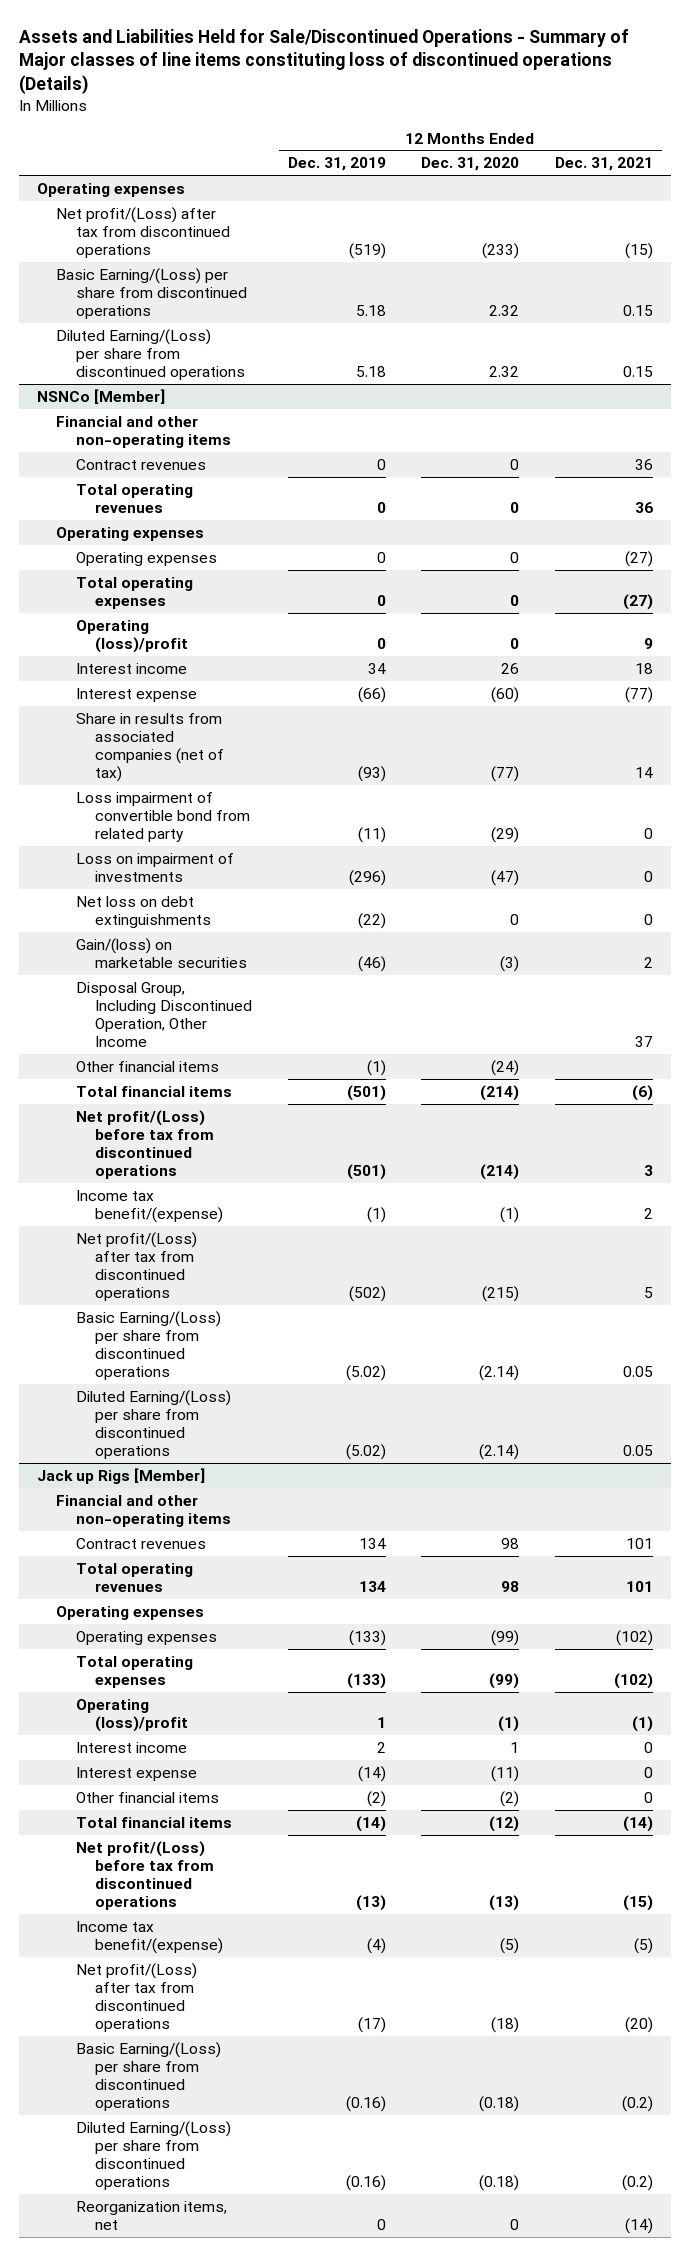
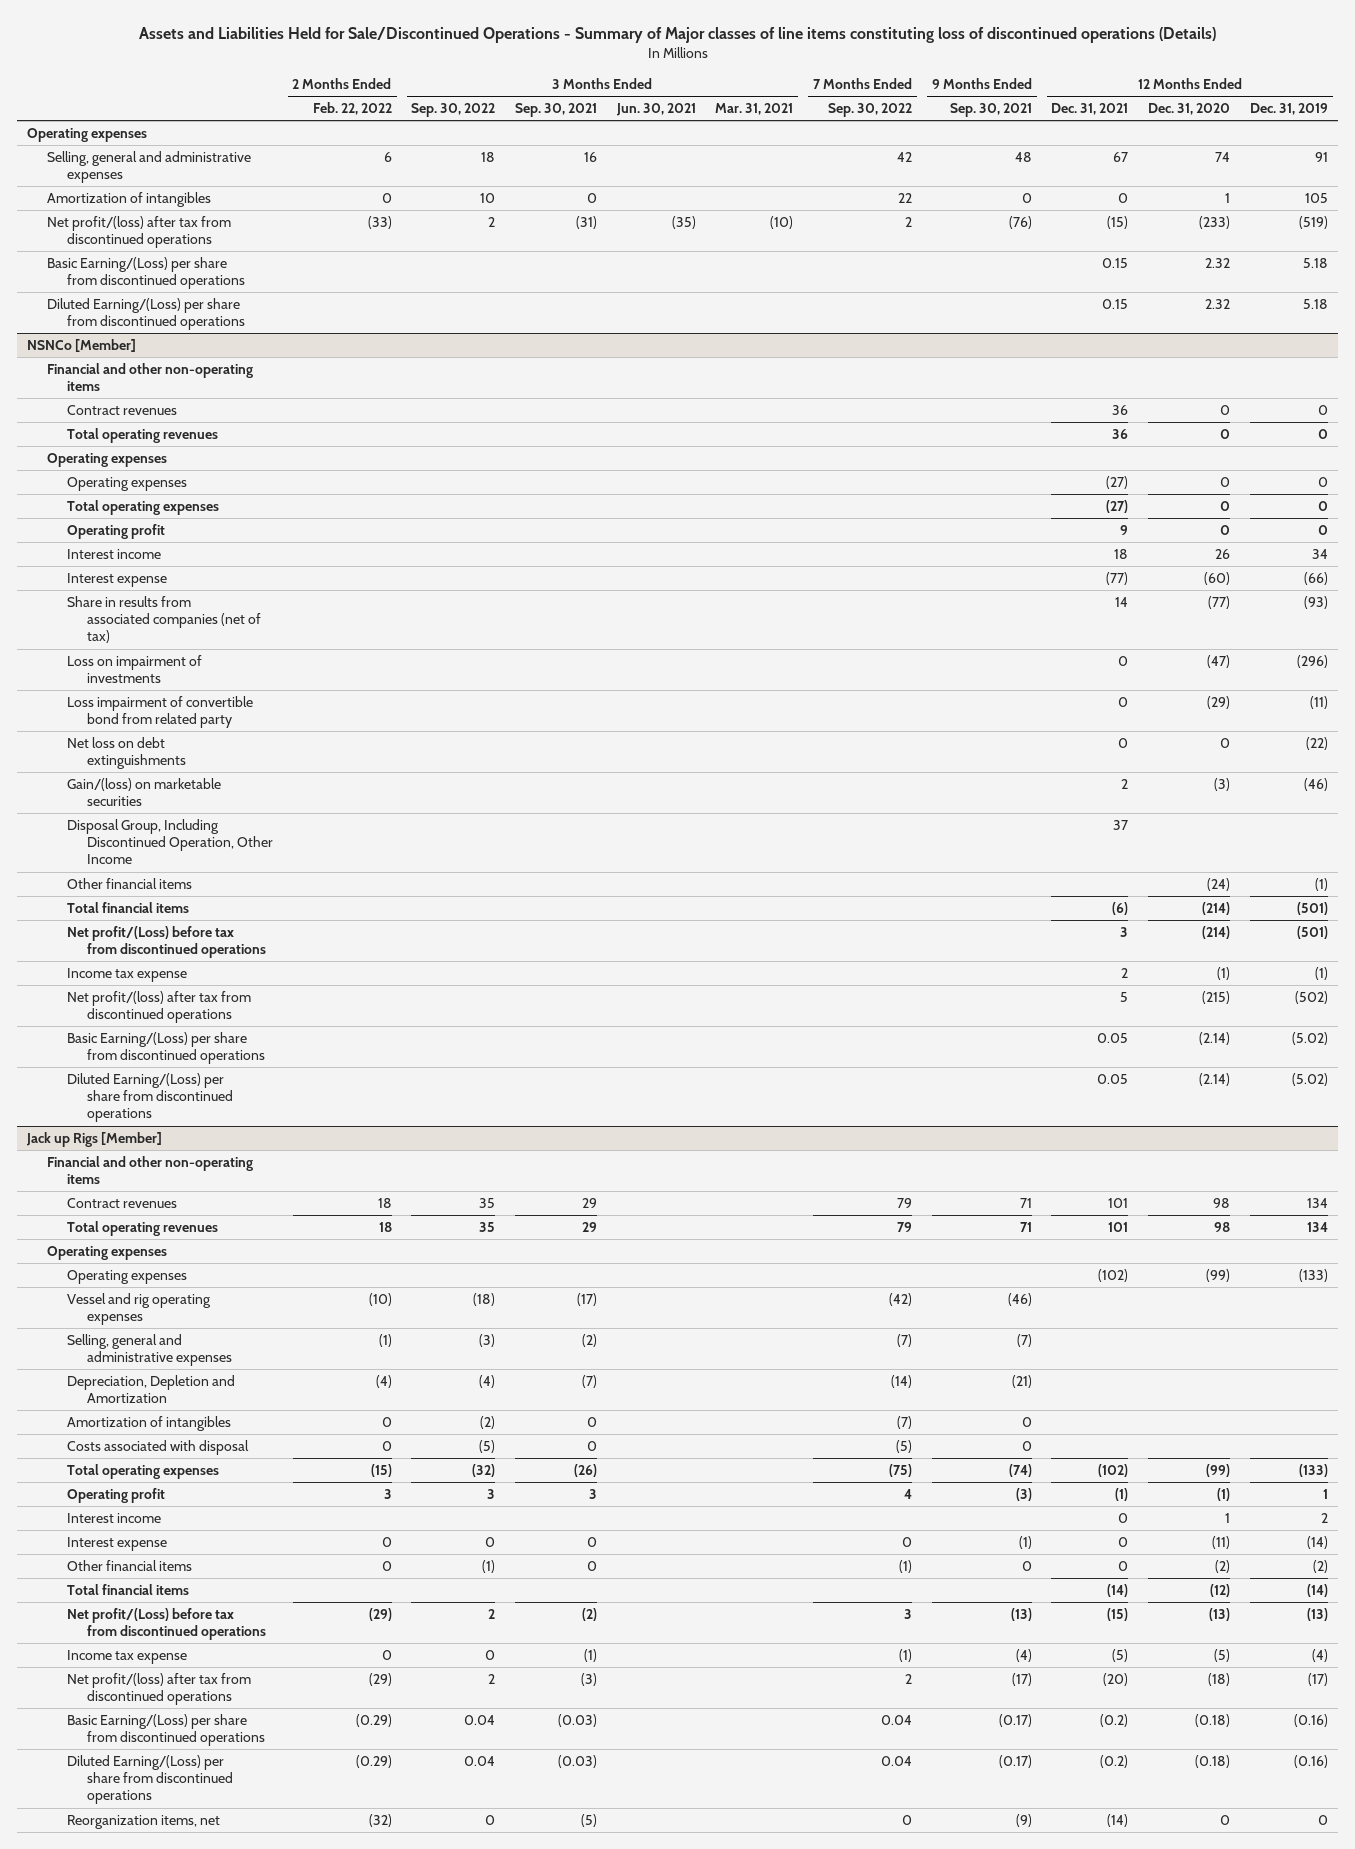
- | 12 Months Ended Dec. 31, 2019 | 12 Months Ended Dec. 31, 2020 | 12 Months Ended Dec. 31, 2021
+ | 2 Months Ended Feb. 22, 2022 | 3 Months Ended Sep. 30, 2022 | 3 Months Ended Sep. 30, 2021 | 3 Months Ended Jun. 30, 2021 | 3 Months Ended Mar. 31, 2021 | 7 Months Ended Sep. 30, 2022 | 9 Months Ended Sep. 30, 2021 | 12 Months Ended Dec. 31, 2021 | 12 Months Ended Dec. 31, 2020 | 12 Months Ended Dec. 31, 2019
- Net profit/(Loss) after tax from discontinued operations | (519) | (233) | (15)
+ Selling, general and administrative expenses | 6 | 18 | 16 | | | 42 | 48 | 67 | 74 | 91
+ Amortization of intangibles | 0 | 10 | 0 | | | 22 | 0 | 0 | 1 | 105
+ Net profit/(loss) after tax from discontinued operations | (33) | 2 | (31) | (35) | (10) | 2 | (76) | (15) | (233) | (519)
@ NSNCo [Member]
- Operating (loss)/profit | 0 | 0 | 9
+ Operating profit | | | | | | | | 9 | 0 | 0
moved down: Loss impairment of convertible bond from related party | | | | | | | | 0 | (29) | (11)
- Income tax benefit/(expense) | (1) | (1) | 2
- Net profit/(Loss) after tax from discontinued operations | (502) | (215) | 5
+ Income tax expense | | | | | | | | 2 | (1) | (1)
+ Net profit/(loss) after tax from discontinued operations | | | | | | | | 5 | (215) | (502)
@ Jack up Rigs [Member]
+ Vessel and rig operating expenses | (10) | (18) | (17) | | | (42) | (46) | | |
+ Selling, general and administrative expenses | (1) | (3) | (2) | | | (7) | (7) | | |
+ Depreciation, Depletion and Amortization | (4) | (4) | (7) | | | (14) | (21) | | |
+ Amortization of intangibles | 0 | (2) | 0 | | | (7) | 0 | | |
+ Costs associated with disposal | 0 | (5) | 0 | | | (5) | 0 | | |
- Operating (loss)/profit | 1 | (1) | (1)
+ Operating profit | 3 | 3 | 3 | | | 4 | (3) | (1) | (1) | 1
- Income tax benefit/(expense) | (4) | (5) | (5)
- Net profit/(Loss) after tax from discontinued operations | (17) | (18) | (20)
+ Income tax expense | 0 | 0 | (1) | | | (1) | (4) | (5) | (5) | (4)
+ Net profit/(loss) after tax from discontinued operations | (29) | 2 | (3) | | | 2 | (17) | (20) | (18) | (17)

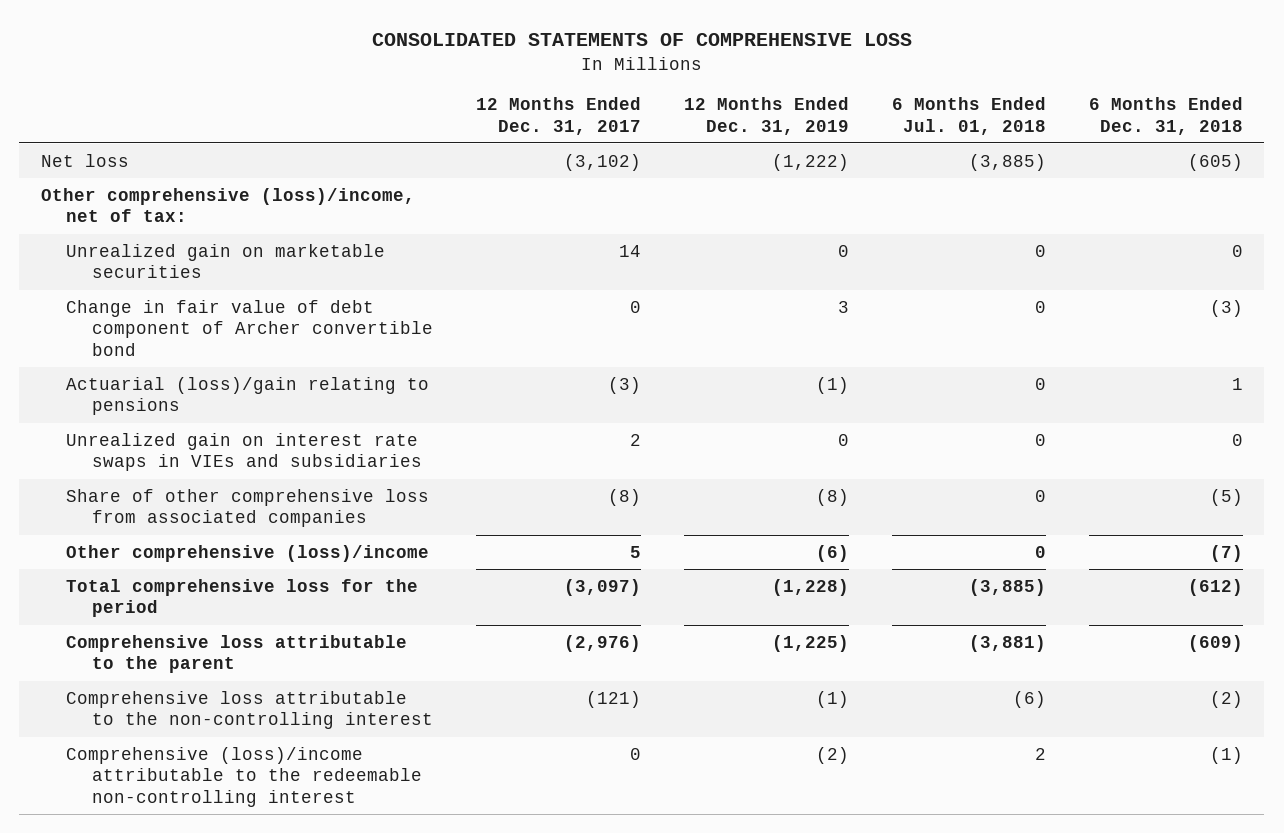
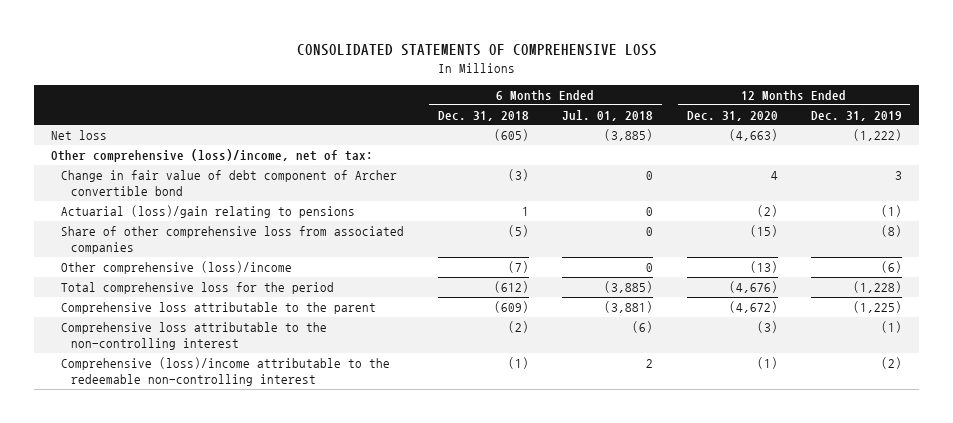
- | 12 Months Ended Dec. 31, 2017 | 12 Months Ended Dec. 31, 2019 | 6 Months Ended Jul. 01, 2018 | 6 Months Ended Dec. 31, 2018
+ | 6 Months Ended Dec. 31, 2018 | 6 Months Ended Jul. 01, 2018 | 12 Months Ended Dec. 31, 2020 | 12 Months Ended Dec. 31, 2019
- Unrealized gain on marketable securities | 14 | 0 | 0 | 0
- Unrealized gain on interest rate swaps in VIEs and subsidiaries | 2 | 0 | 0 | 0

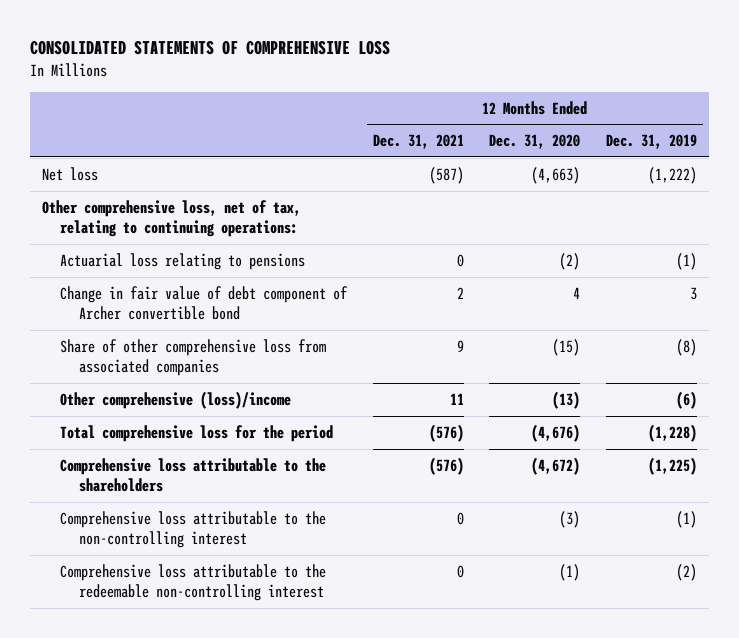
- | 6 Months Ended Dec. 31, 2018 | 6 Months Ended Jul. 01, 2018 | 12 Months Ended Dec. 31, 2020 | 12 Months Ended Dec. 31, 2019
+ | 12 Months Ended Dec. 31, 2021 | 12 Months Ended Dec. 31, 2020 | 12 Months Ended Dec. 31, 2019
- Other comprehensive (loss)/income, net of tax:
+ Other comprehensive loss, net of tax, relating to continuing operations:
+ Actuarial loss relating to pensions | 0 | (2) | (1)
- Actuarial (loss)/gain relating to pensions | 1 | 0 | (2) | (1)
- Comprehensive loss attributable to the parent | (609) | (3,881) | (4,672) | (1,225)
+ Comprehensive loss attributable to the shareholders | (576) | (4,672) | (1,225)
- Comprehensive (loss)/income attributable to the redeemable non-controlling interest | (1) | 2 | (1) | (2)
+ Comprehensive loss attributable to the redeemable non-controlling interest | 0 | (1) | (2)

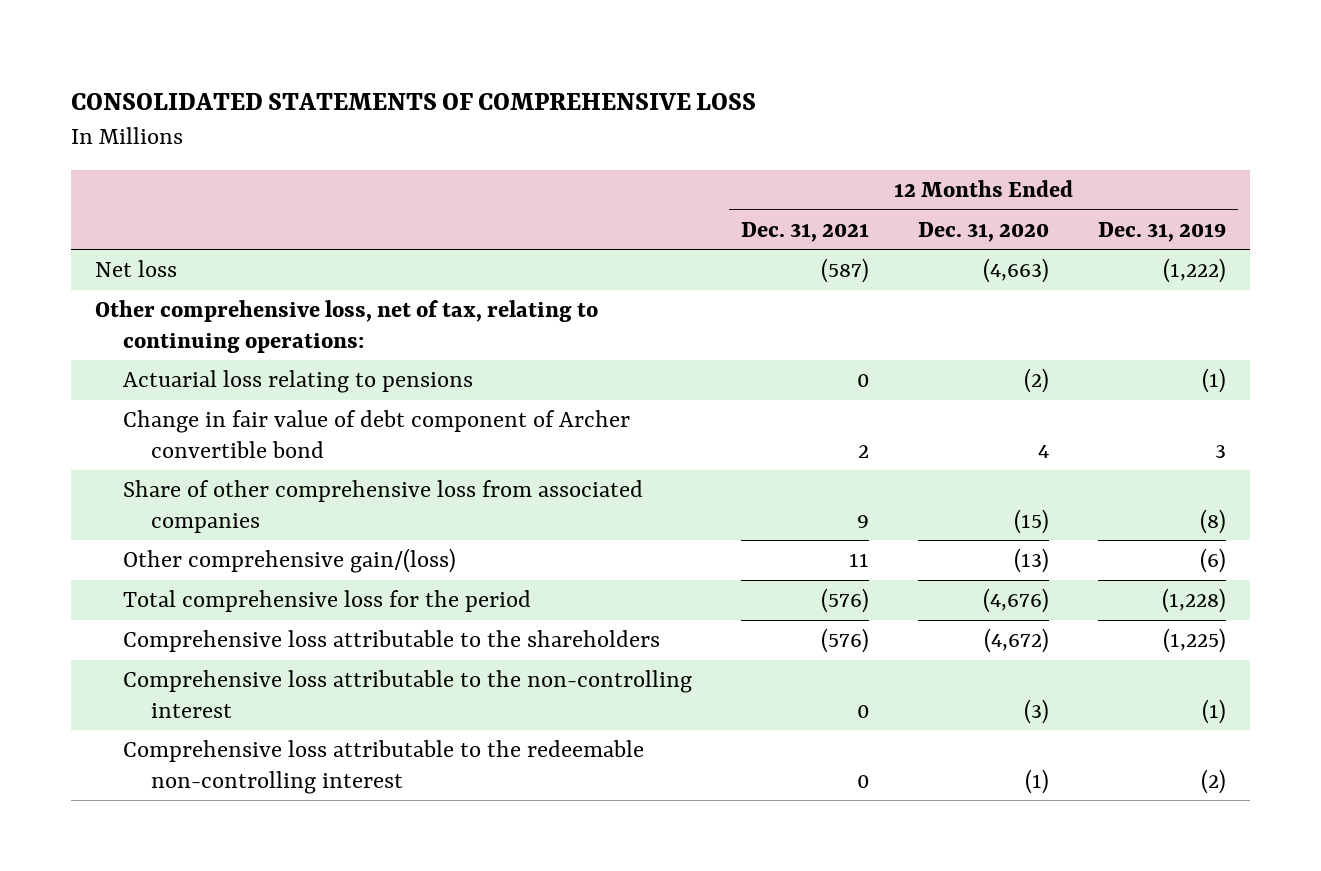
- Other comprehensive (loss)/income | 11 | (13) | (6)
+ Other comprehensive gain/(loss) | 11 | (13) | (6)

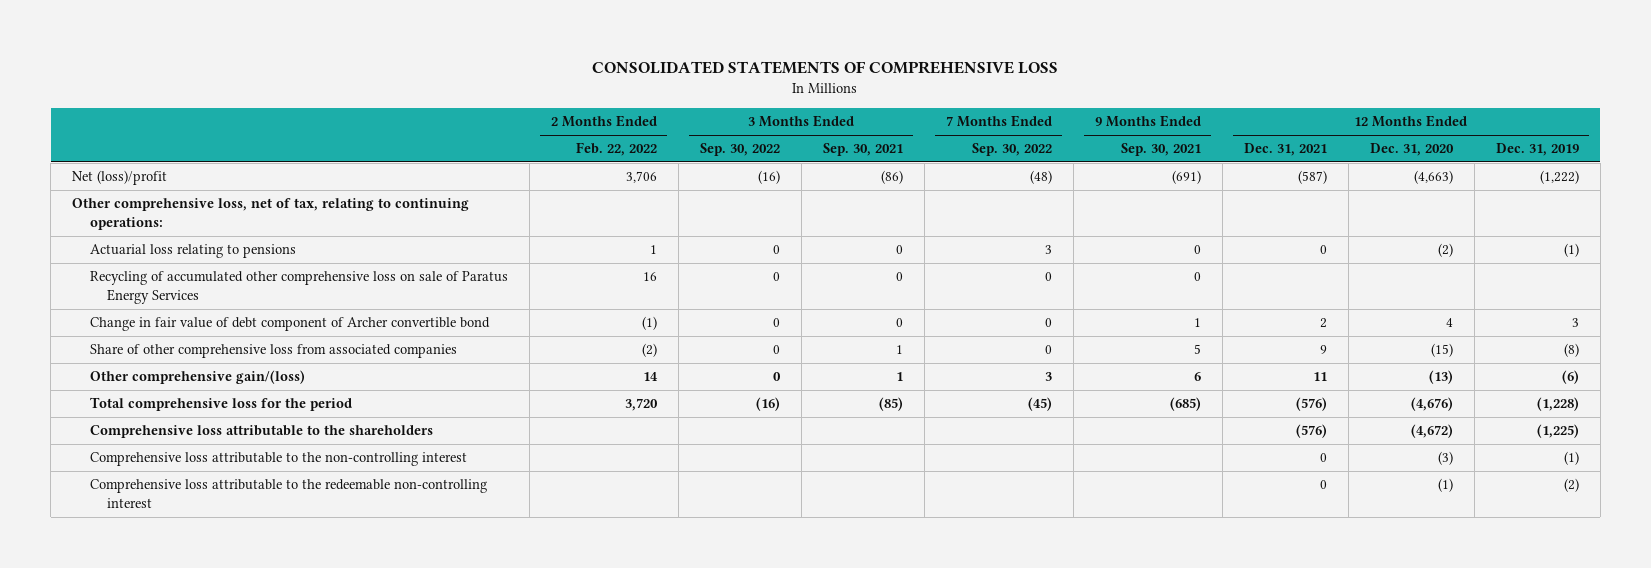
- | 12 Months Ended Dec. 31, 2021 | 12 Months Ended Dec. 31, 2020 | 12 Months Ended Dec. 31, 2019
+ | 2 Months Ended Feb. 22, 2022 | 3 Months Ended Sep. 30, 2022 | 3 Months Ended Sep. 30, 2021 | 7 Months Ended Sep. 30, 2022 | 9 Months Ended Sep. 30, 2021 | 12 Months Ended Dec. 31, 2021 | 12 Months Ended Dec. 31, 2020 | 12 Months Ended Dec. 31, 2019
- Net loss | (587) | (4,663) | (1,222)
+ Net (loss)/profit | 3,706 | (16) | (86) | (48) | (691) | (587) | (4,663) | (1,222)
+ Recycling of accumulated other comprehensive loss on sale of Paratus Energy Services | 16 | 0 | 0 | 0 | 0 | | |

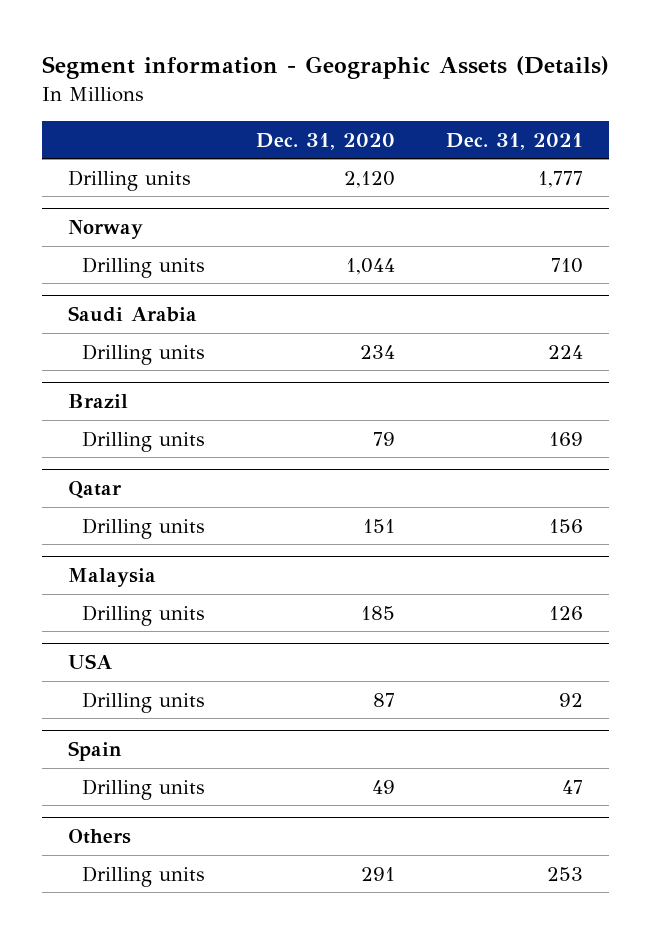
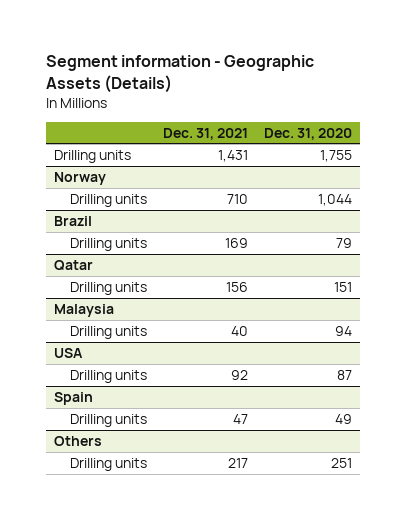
- | Dec. 31, 2020 | Dec. 31, 2021
+ | Dec. 31, 2021 | Dec. 31, 2020
- Drilling units | 2,120 | 1,777
+ Drilling units | 1,431 | 1,755
- Saudi Arabia
- Drilling units | 234 | 224
@ Malaysia
- Drilling units | 185 | 126
+ Drilling units | 40 | 94
@ Others
- Drilling units | 291 | 253
+ Drilling units | 217 | 251

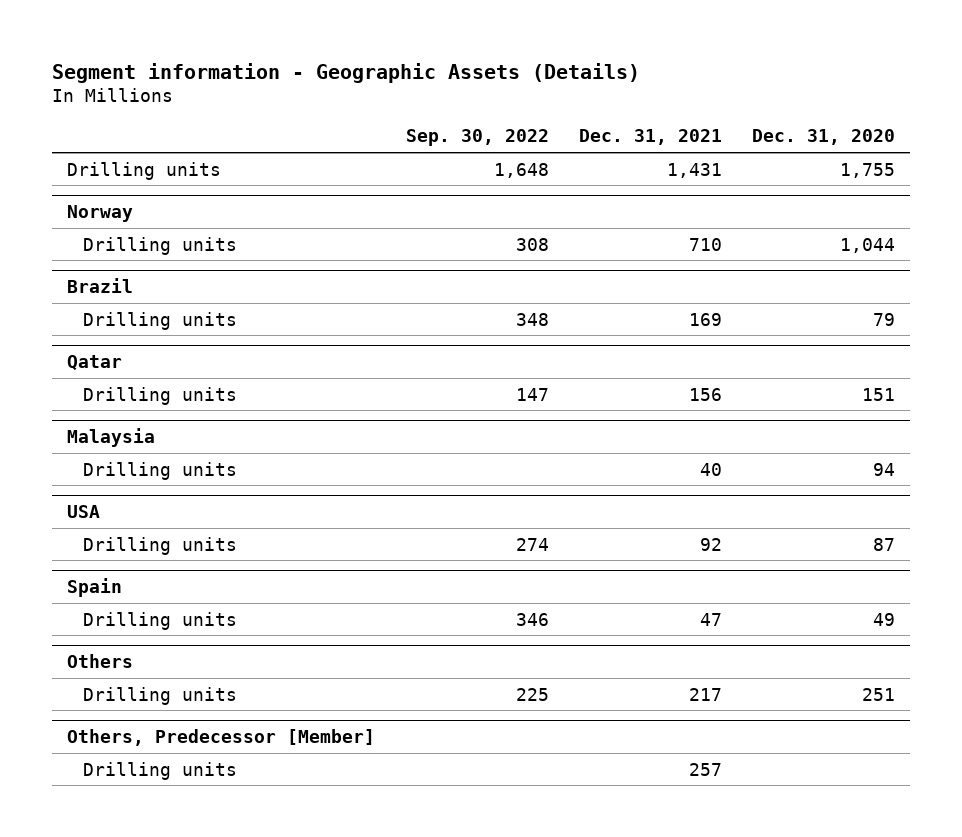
- | Dec. 31, 2021 | Dec. 31, 2020
+ | Sep. 30, 2022 | Dec. 31, 2021 | Dec. 31, 2020
+ Others, Predecessor [Member]
+ Drilling units | | 257 |

